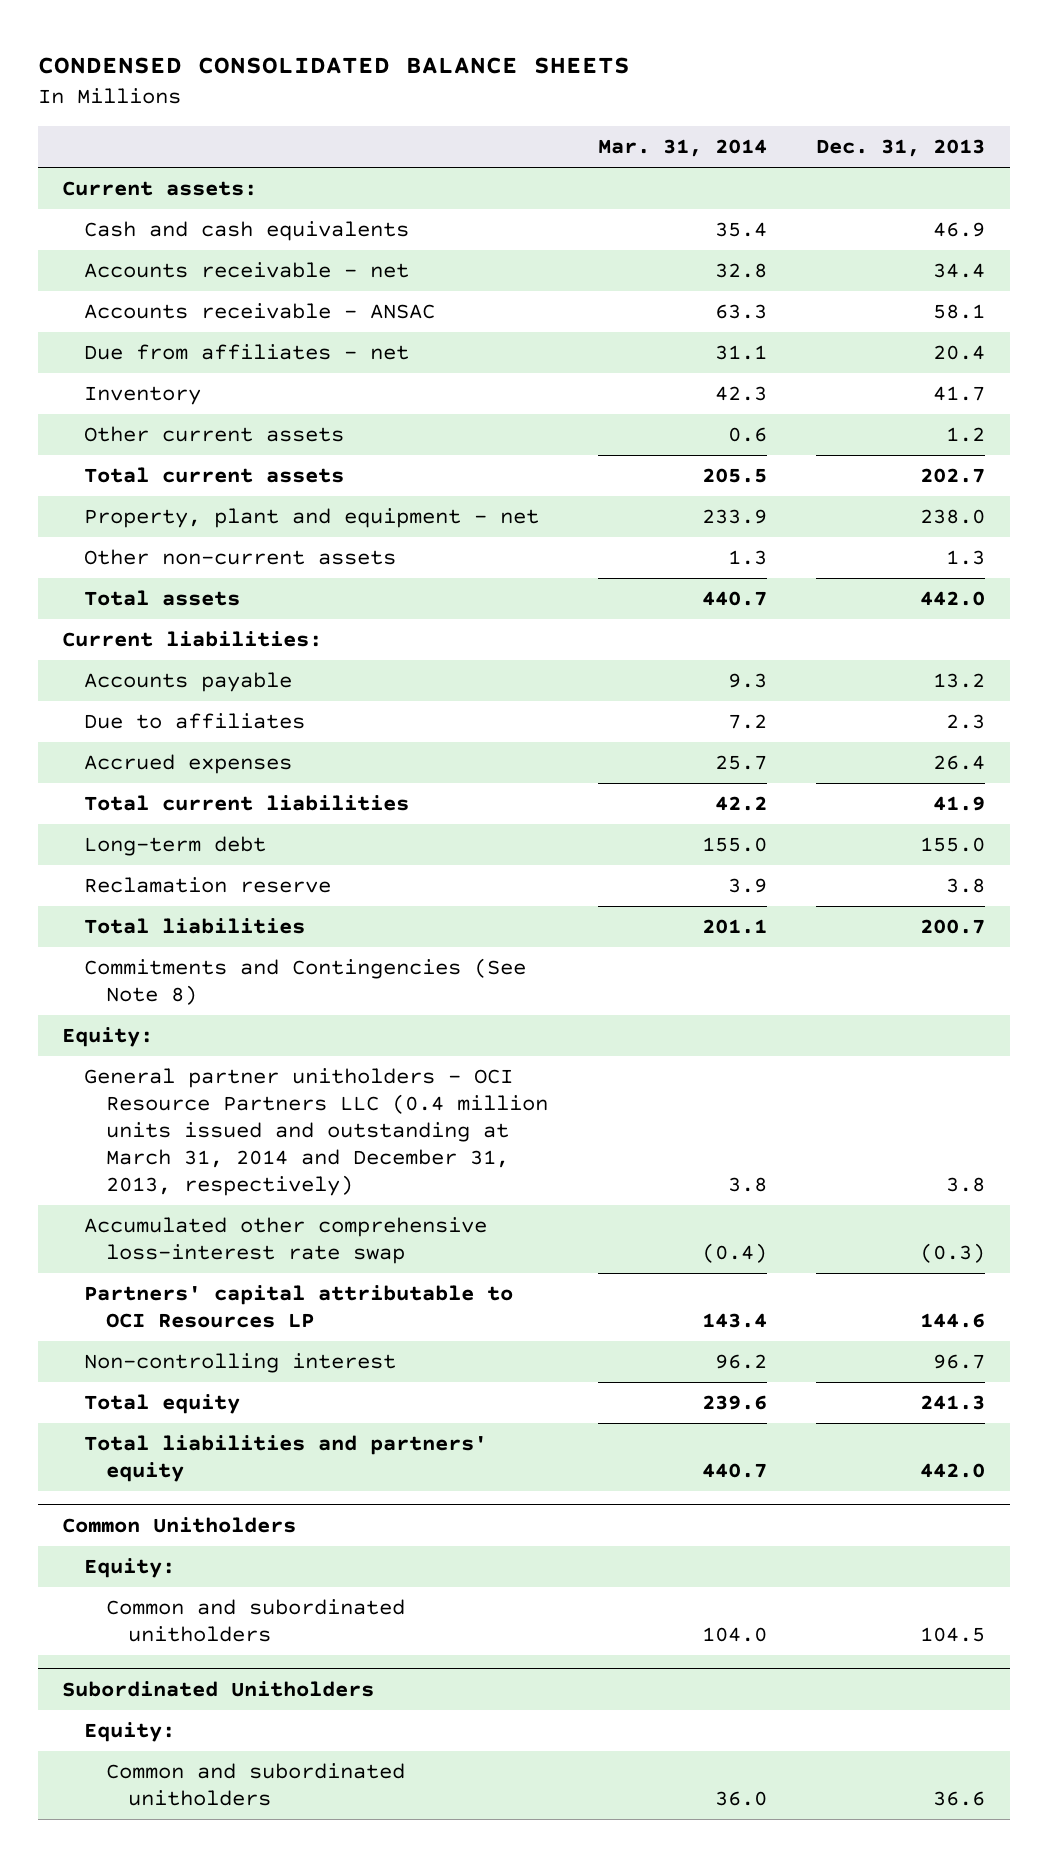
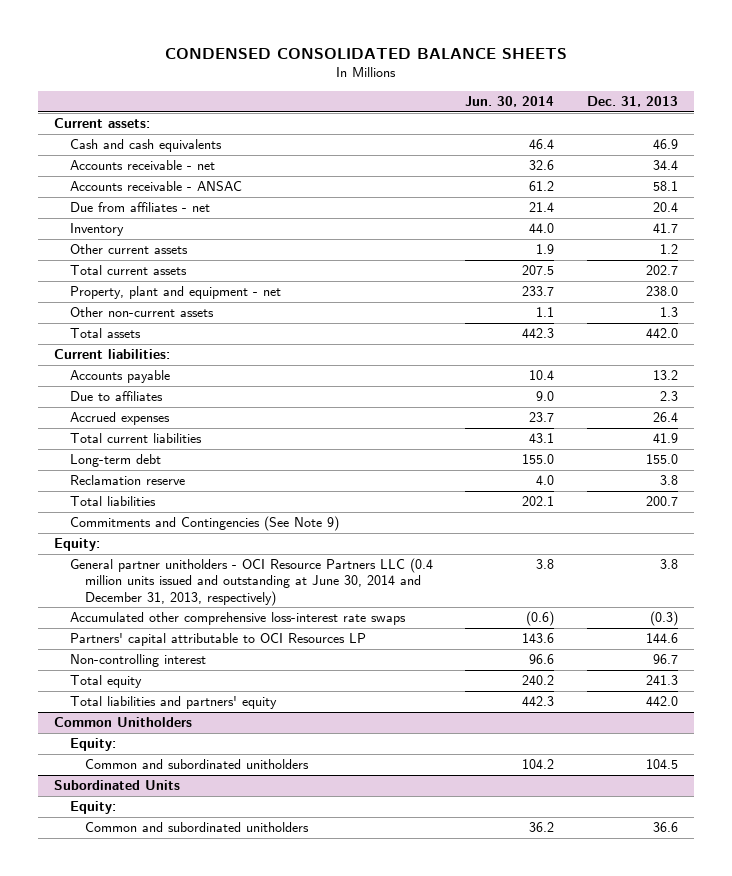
- | Mar. 31, 2014 | Dec. 31, 2013
+ | Jun. 30, 2014 | Dec. 31, 2013
- Commitments and Contingencies (See Note 8)
+ Commitments and Contingencies (See Note 9)
- General partner unitholders - OCI Resource Partners LLC (0.4 million units issued and outstanding at March 31, 2014 and December 31, 2013, respectively) | 3.8 | 3.8
- Accumulated other comprehensive loss-interest rate swap | (0.4) | (0.3)
+ General partner unitholders - OCI Resource Partners LLC (0.4 million units issued and outstanding at June 30, 2014 and December 31, 2013, respectively) | 3.8 | 3.8
+ Accumulated other comprehensive loss-interest rate swaps | (0.6) | (0.3)
- Subordinated Unitholders
+ Subordinated Units

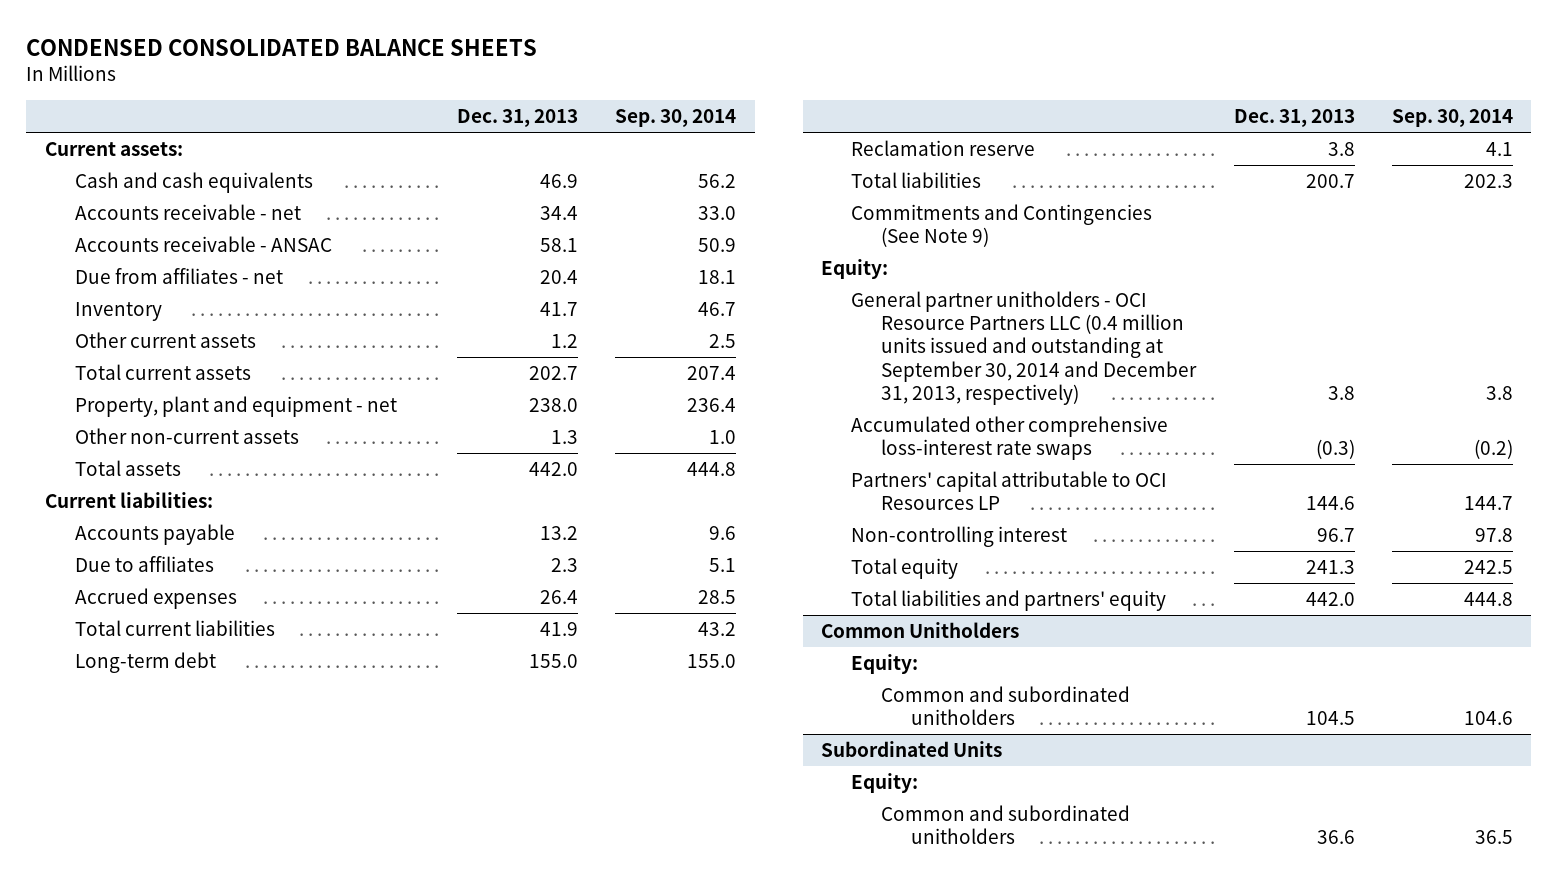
- | Jun. 30, 2014 | Dec. 31, 2013
+ | Dec. 31, 2013 | Sep. 30, 2014
- General partner unitholders - OCI Resource Partners LLC (0.4 million units issued and outstanding at June 30, 2014 and December 31, 2013, respectively) | 3.8 | 3.8
+ General partner unitholders - OCI Resource Partners LLC (0.4 million units issued and outstanding at September 30, 2014 and December 31, 2013, respectively) | 3.8 | 3.8

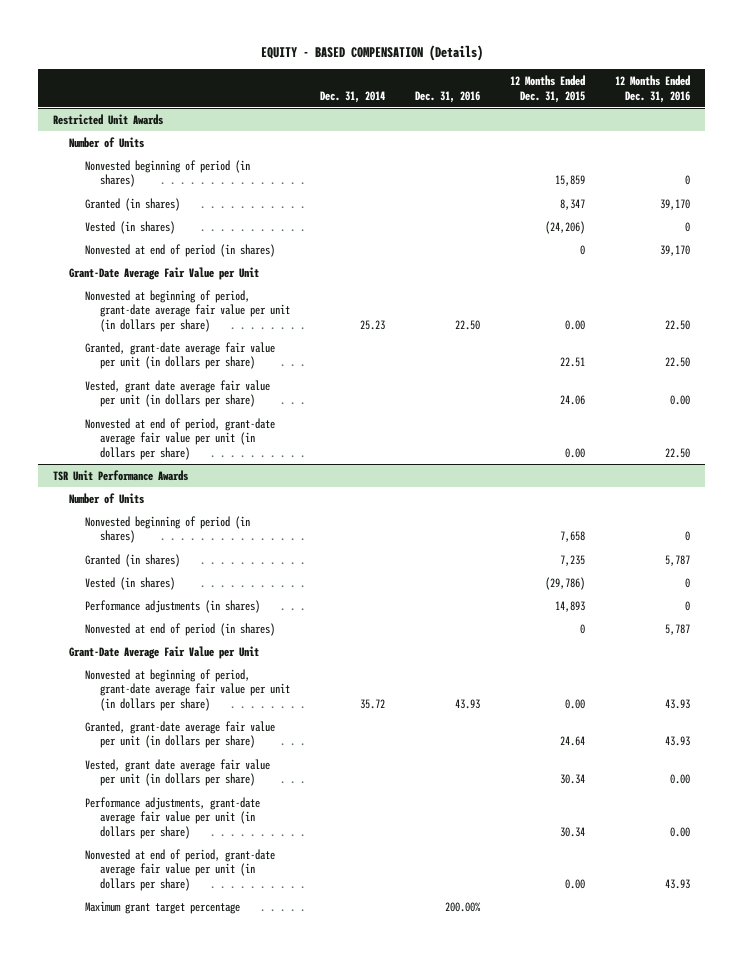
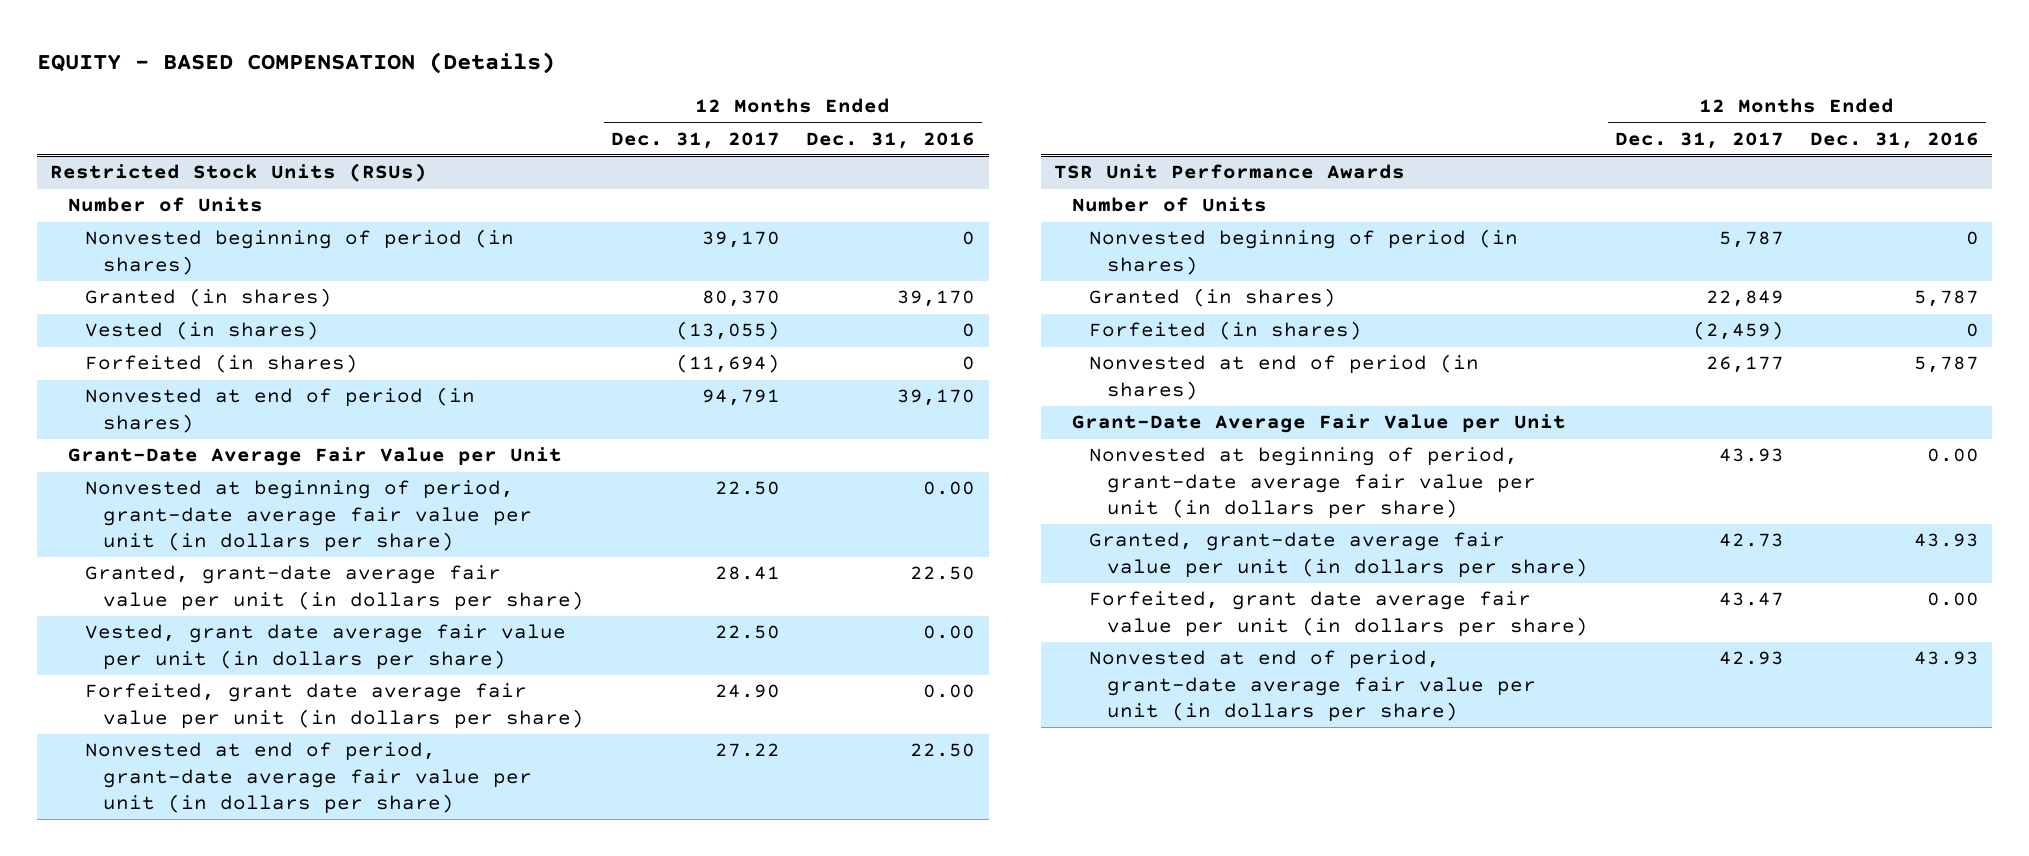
- | Dec. 31, 2014 | Dec. 31, 2016 | 12 Months Ended Dec. 31, 2015 | 12 Months Ended Dec. 31, 2016
+ | 12 Months Ended Dec. 31, 2017 | 12 Months Ended Dec. 31, 2016
- Restricted Unit Awards
+ Restricted Stock Units (RSUs)
+ Forfeited (in shares) | (11,694) | 0
- Nonvested at beginning of period, grant-date average fair value per unit (in dollars per share) | 25.23 | 22.50 | 0.00 | 22.50
+ Nonvested at beginning of period, grant-date average fair value per unit (in dollars per share) | 22.50 | 0.00
+ Forfeited, grant date average fair value per unit (in dollars per share) | 24.90 | 0.00
@ TSR Unit Performance Awards
- Vested (in shares) | | | (29,786) | 0
- Performance adjustments (in shares) | | | 14,893 | 0
+ Forfeited (in shares) | (2,459) | 0
- Nonvested at beginning of period, grant-date average fair value per unit (in dollars per share) | 35.72 | 43.93 | 0.00 | 43.93
+ Nonvested at beginning of period, grant-date average fair value per unit (in dollars per share) | 43.93 | 0.00
- Vested, grant date average fair value per unit (in dollars per share) | | | 30.34 | 0.00
- Performance adjustments, grant-date average fair value per unit (in dollars per share) | | | 30.34 | 0.00
+ Forfeited, grant date average fair value per unit (in dollars per share) | 43.47 | 0.00
- Maximum grant target percentage | | 200.00% | |

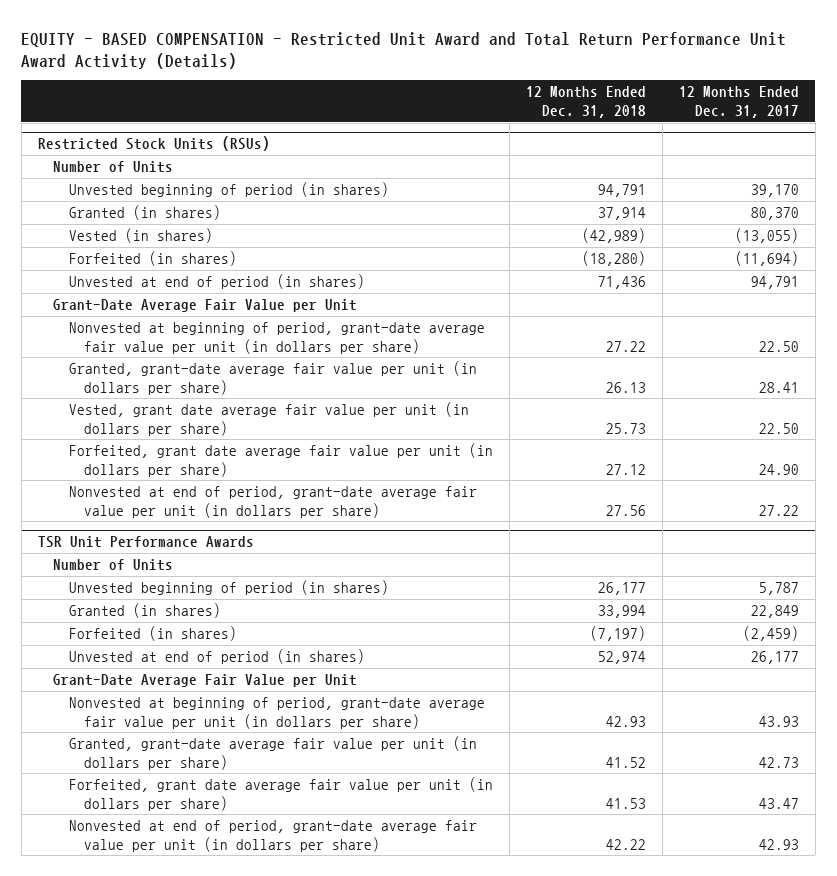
- EQUITY - BASED COMPENSATION (Details)
+ EQUITY - BASED COMPENSATION - Restricted Unit Award and Total Return Performance Unit Award Activity (Details)
- | 12 Months Ended Dec. 31, 2017 | 12 Months Ended Dec. 31, 2016
+ | 12 Months Ended Dec. 31, 2018 | 12 Months Ended Dec. 31, 2017
@ Restricted Stock Units (RSUs)
- Nonvested beginning of period (in shares) | 39,170 | 0
+ Unvested beginning of period (in shares) | 94,791 | 39,170
- Nonvested at end of period (in shares) | 94,791 | 39,170
+ Unvested at end of period (in shares) | 71,436 | 94,791
@ TSR Unit Performance Awards
- Nonvested beginning of period (in shares) | 5,787 | 0
+ Unvested beginning of period (in shares) | 26,177 | 5,787
- Nonvested at end of period (in shares) | 26,177 | 5,787
+ Unvested at end of period (in shares) | 52,974 | 26,177

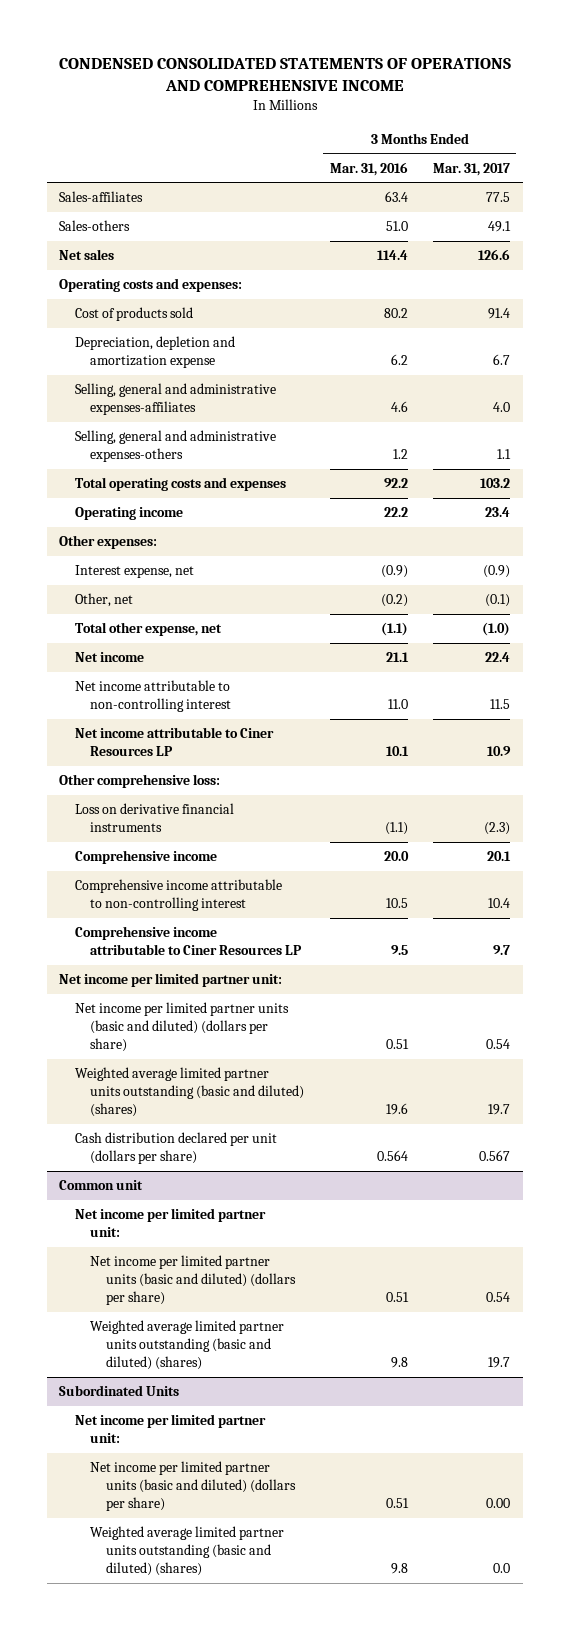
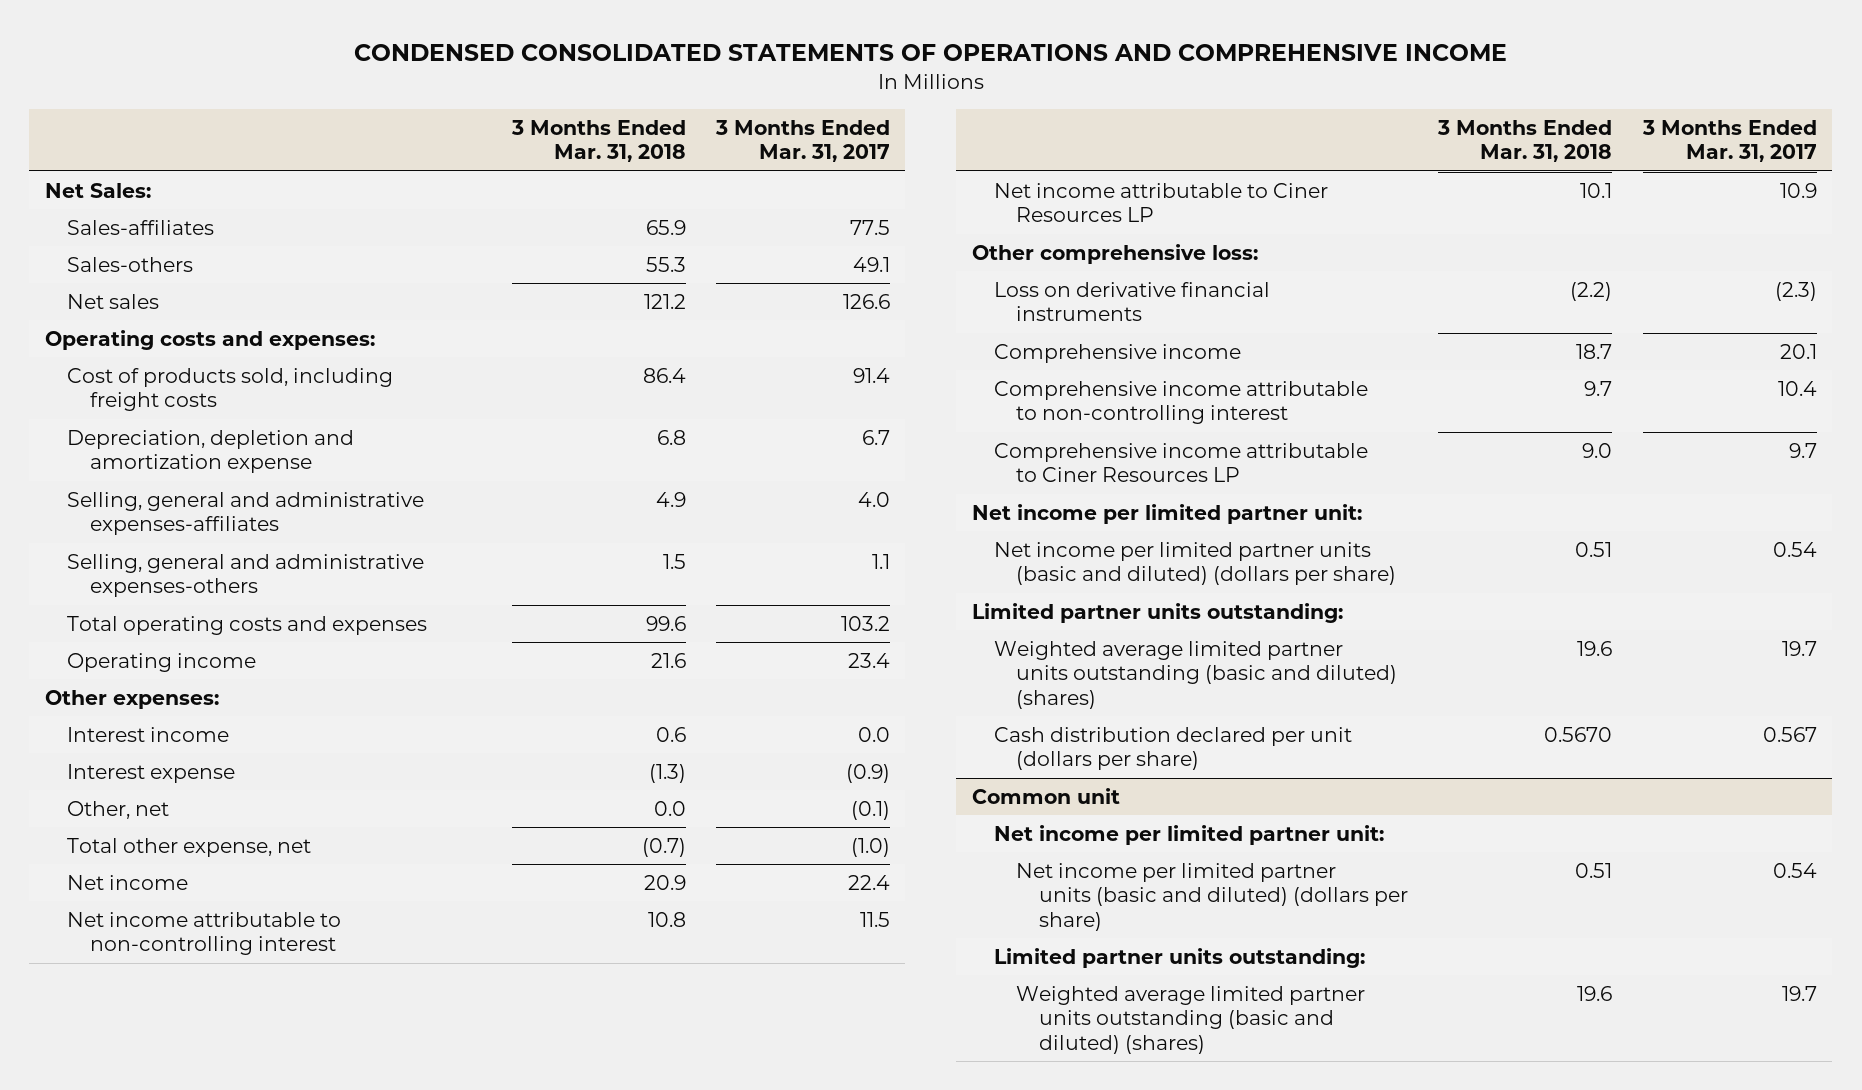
- | 3 Months Ended Mar. 31, 2016 | 3 Months Ended Mar. 31, 2017
+ | 3 Months Ended Mar. 31, 2018 | 3 Months Ended Mar. 31, 2017
+ Net Sales:
- Cost of products sold | 80.2 | 91.4
+ Cost of products sold, including freight costs | 86.4 | 91.4
- Interest expense, net | (0.9) | (0.9)
+ Interest income | 0.6 | 0.0
+ Interest expense | (1.3) | (0.9)
+ Limited partner units outstanding:
@ Common unit
+ Limited partner units outstanding:
- Subordinated Units
- Net income per limited partner unit:
- Net income per limited partner units (basic and diluted) (dollars per share) | 0.51 | 0.00
- Weighted average limited partner units outstanding (basic and diluted) (shares) | 9.8 | 0.0

